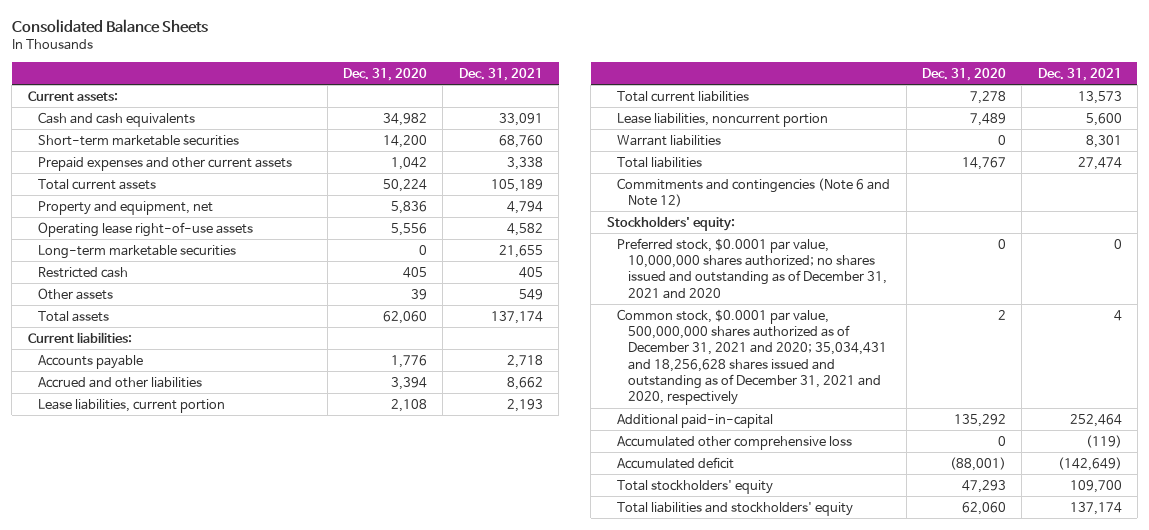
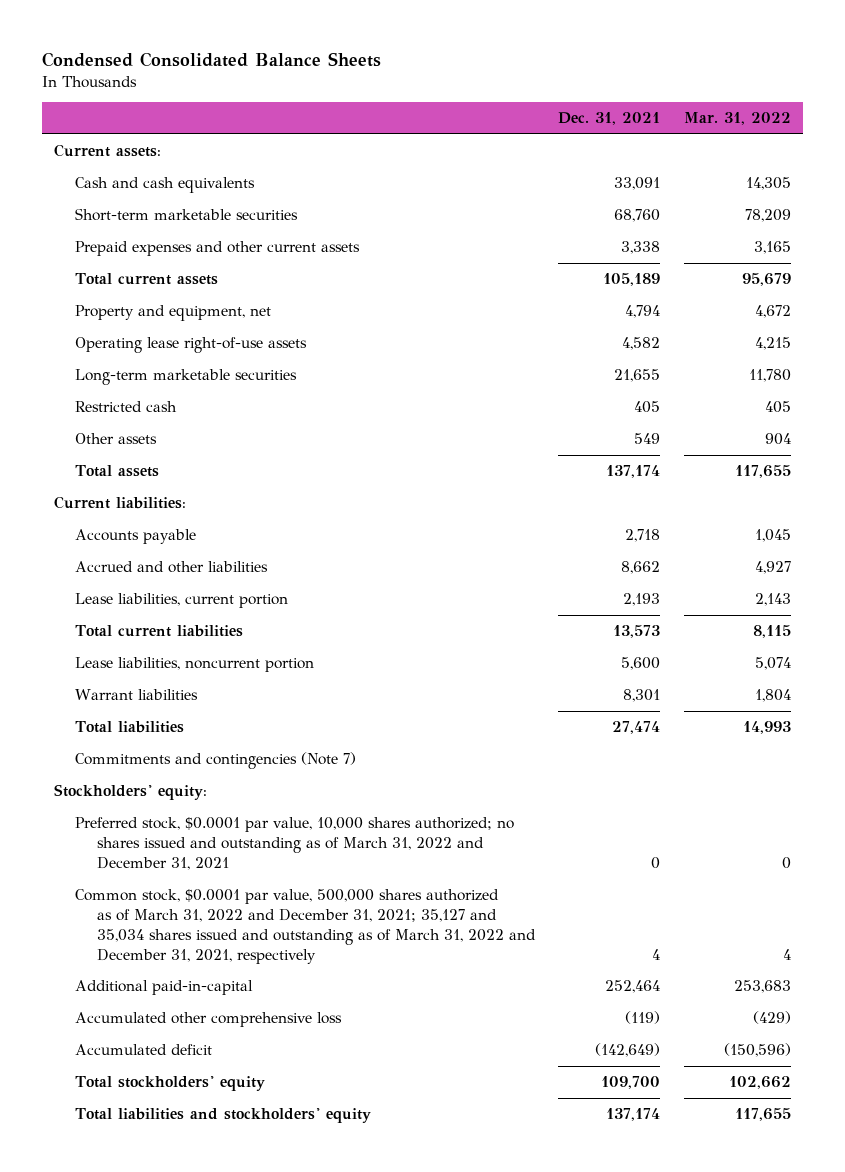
- Consolidated Balance Sheets
+ Condensed Consolidated Balance Sheets
- | Dec. 31, 2020 | Dec. 31, 2021
+ | Dec. 31, 2021 | Mar. 31, 2022
- Commitments and contingencies (Note 6 and Note 12)
+ Commitments and contingencies (Note 7)
- Preferred stock, $0.0001 par value, 10,000,000 shares authorized; no shares issued and outstanding as of December 31, 2021 and 2020 | 0 | 0
- Common stock, $0.0001 par value, 500,000,000 shares authorized as of December 31, 2021 and 2020; 35,034,431 and 18,256,628 shares issued and outstanding as of December 31, 2021 and 2020, respectively | 2 | 4
+ Preferred stock, $0.0001 par value, 10,000 shares authorized; no shares issued and outstanding as of March 31, 2022 and December 31, 2021 | 0 | 0
+ Common stock, $0.0001 par value, 500,000 shares authorized as of March 31, 2022 and December 31, 2021; 35,127 and 35,034 shares issued and outstanding as of March 31, 2022 and December 31, 2021, respectively | 4 | 4

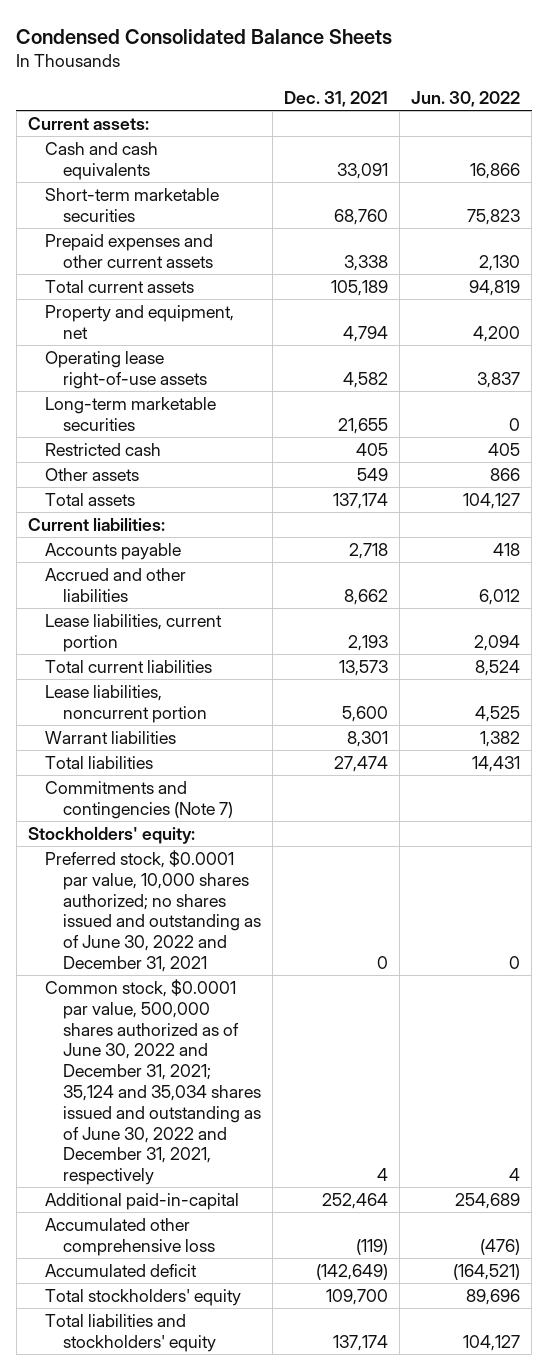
- | Dec. 31, 2021 | Mar. 31, 2022
+ | Dec. 31, 2021 | Jun. 30, 2022
- Preferred stock, $0.0001 par value, 10,000 shares authorized; no shares issued and outstanding as of March 31, 2022 and December 31, 2021 | 0 | 0
- Common stock, $0.0001 par value, 500,000 shares authorized as of March 31, 2022 and December 31, 2021; 35,127 and 35,034 shares issued and outstanding as of March 31, 2022 and December 31, 2021, respectively | 4 | 4
+ Preferred stock, $0.0001 par value, 10,000 shares authorized; no shares issued and outstanding as of June 30, 2022 and December 31, 2021 | 0 | 0
+ Common stock, $0.0001 par value, 500,000 shares authorized as of June 30, 2022 and December 31, 2021; 35,124 and 35,034 shares issued and outstanding as of June 30, 2022 and December 31, 2021, respectively | 4 | 4

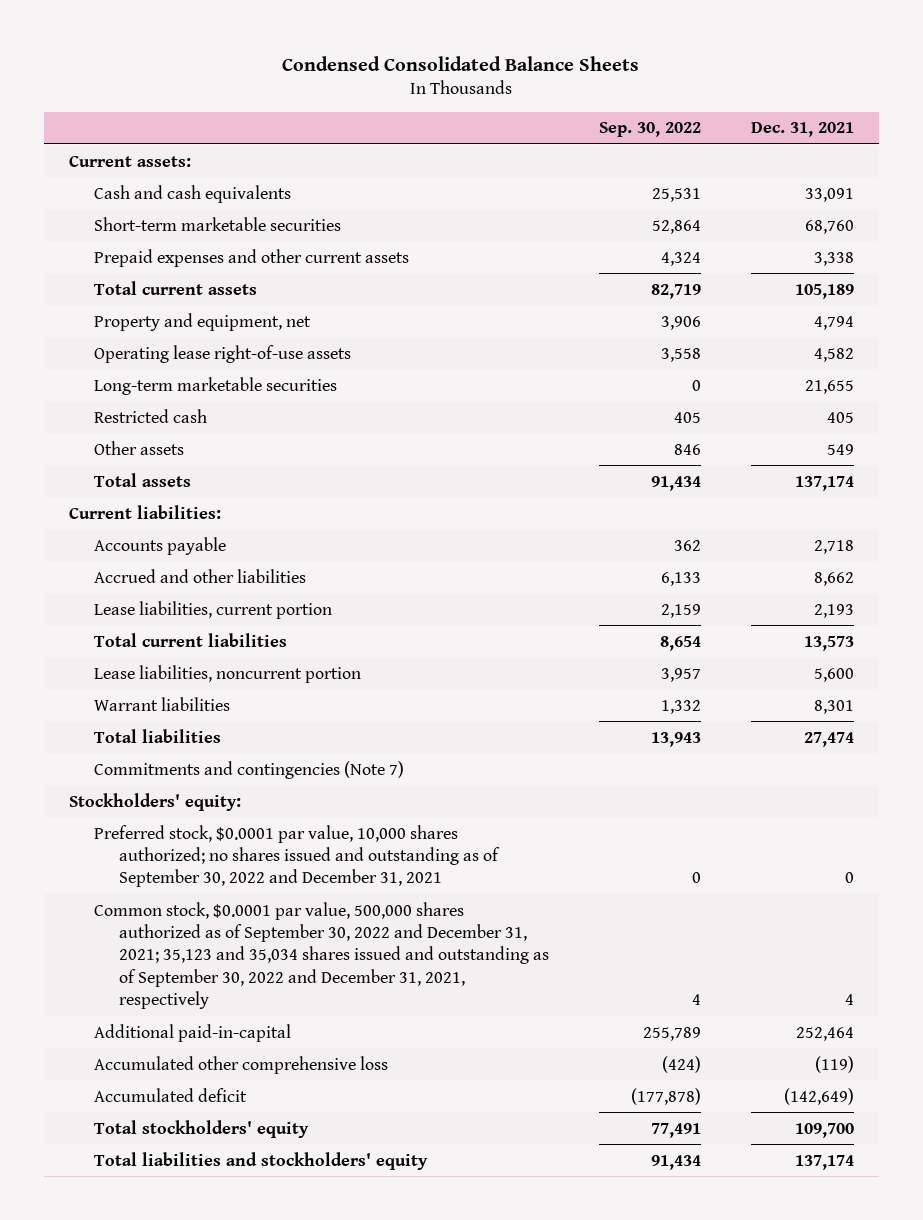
- | Dec. 31, 2021 | Jun. 30, 2022
+ | Sep. 30, 2022 | Dec. 31, 2021
- Preferred stock, $0.0001 par value, 10,000 shares authorized; no shares issued and outstanding as of June 30, 2022 and December 31, 2021 | 0 | 0
- Common stock, $0.0001 par value, 500,000 shares authorized as of June 30, 2022 and December 31, 2021; 35,124 and 35,034 shares issued and outstanding as of June 30, 2022 and December 31, 2021, respectively | 4 | 4
+ Preferred stock, $0.0001 par value, 10,000 shares authorized; no shares issued and outstanding as of September 30, 2022 and December 31, 2021 | 0 | 0
+ Common stock, $0.0001 par value, 500,000 shares authorized as of September 30, 2022 and December 31, 2021; 35,123 and 35,034 shares issued and outstanding as of September 30, 2022 and December 31, 2021, respectively | 4 | 4

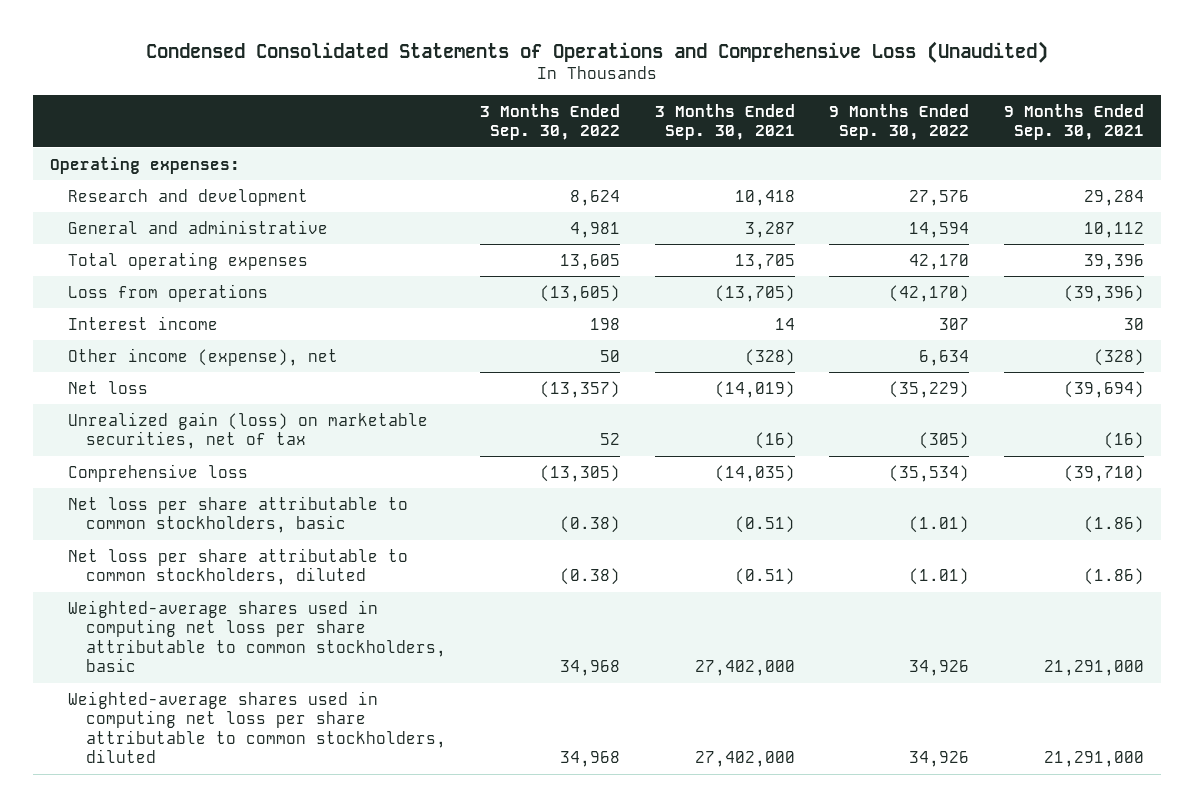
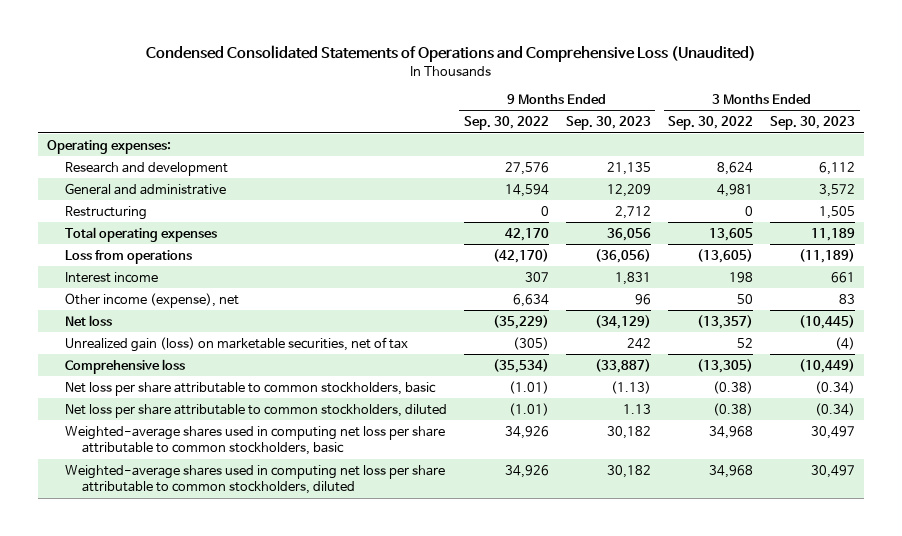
- | 3 Months Ended Sep. 30, 2022 | 3 Months Ended Sep. 30, 2021 | 9 Months Ended Sep. 30, 2022 | 9 Months Ended Sep. 30, 2021
+ | 9 Months Ended Sep. 30, 2022 | 9 Months Ended Sep. 30, 2023 | 3 Months Ended Sep. 30, 2022 | 3 Months Ended Sep. 30, 2023
+ Restructuring | 0 | 2,712 | 0 | 1,505

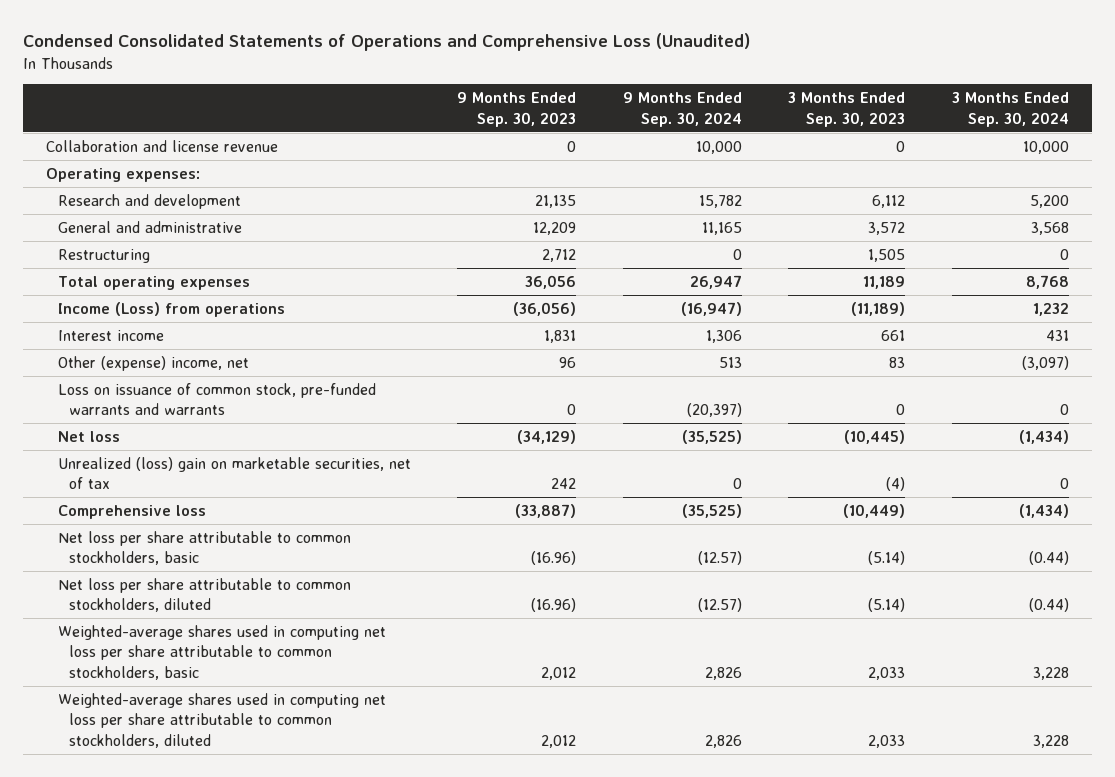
- | 9 Months Ended Sep. 30, 2022 | 9 Months Ended Sep. 30, 2023 | 3 Months Ended Sep. 30, 2022 | 3 Months Ended Sep. 30, 2023
+ | 9 Months Ended Sep. 30, 2023 | 9 Months Ended Sep. 30, 2024 | 3 Months Ended Sep. 30, 2023 | 3 Months Ended Sep. 30, 2024
+ Collaboration and license revenue | 0 | 10,000 | 0 | 10,000
- Loss from operations | (42,170) | (36,056) | (13,605) | (11,189)
+ Income (Loss) from operations | (36,056) | (16,947) | (11,189) | 1,232
- Other income (expense), net | 6,634 | 96 | 50 | 83
+ Other (expense) income, net | 96 | 513 | 83 | (3,097)
+ Loss on issuance of common stock, pre-funded warrants and warrants | 0 | (20,397) | 0 | 0
- Unrealized gain (loss) on marketable securities, net of tax | (305) | 242 | 52 | (4)
+ Unrealized (loss) gain on marketable securities, net of tax | 242 | 0 | (4) | 0
- Net loss per share attributable to common stockholders, basic | (1.01) | (1.13) | (0.38) | (0.34)
- Net loss per share attributable to common stockholders, diluted | (1.01) | 1.13 | (0.38) | (0.34)
- Weighted-average shares used in computing net loss per share attributable to common stockholders, basic | 34,926 | 30,182 | 34,968 | 30,497
- Weighted-average shares used in computing net loss per share attributable to common stockholders, diluted | 34,926 | 30,182 | 34,968 | 30,497
+ Net loss per share attributable to common stockholders, basic | (16.96) | (12.57) | (5.14) | (0.44)
+ Net loss per share attributable to common stockholders, diluted | (16.96) | (12.57) | (5.14) | (0.44)
+ Weighted-average shares used in computing net loss per share attributable to common stockholders, basic | 2,012 | 2,826 | 2,033 | 3,228
+ Weighted-average shares used in computing net loss per share attributable to common stockholders, diluted | 2,012 | 2,826 | 2,033 | 3,228

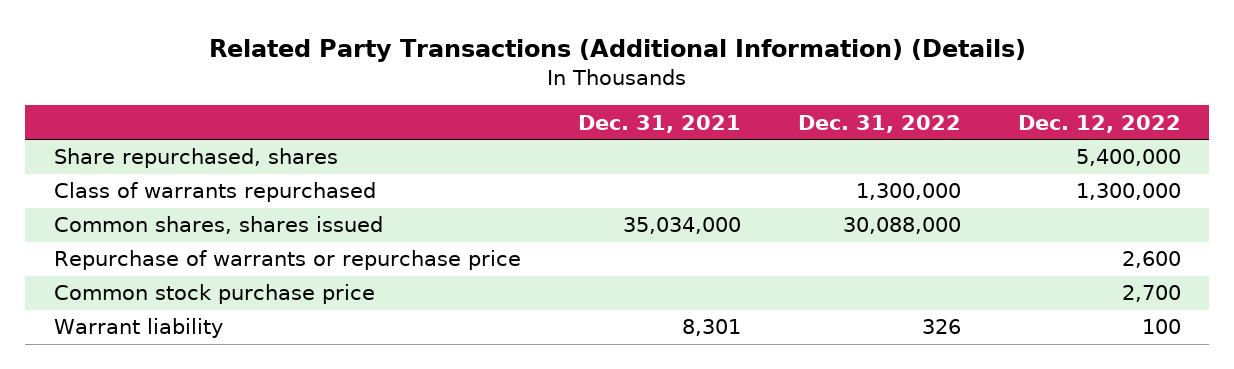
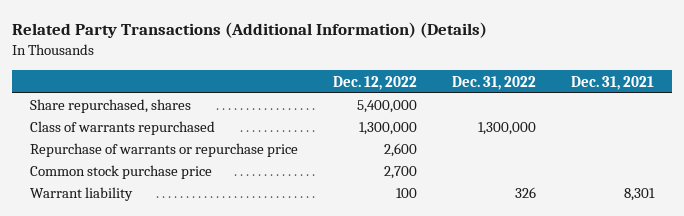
- | Dec. 31, 2021 | Dec. 31, 2022 | Dec. 12, 2022
+ | Dec. 12, 2022 | Dec. 31, 2022 | Dec. 31, 2021
- Common shares, shares issued | 35,034,000 | 30,088,000 |

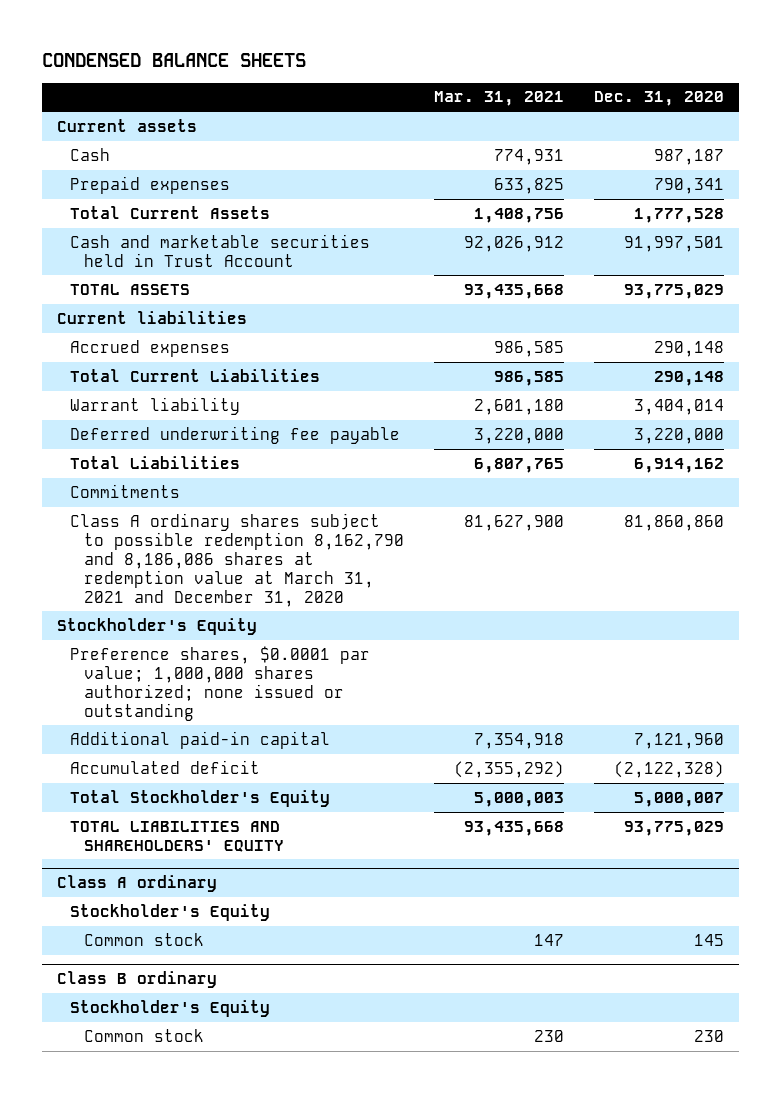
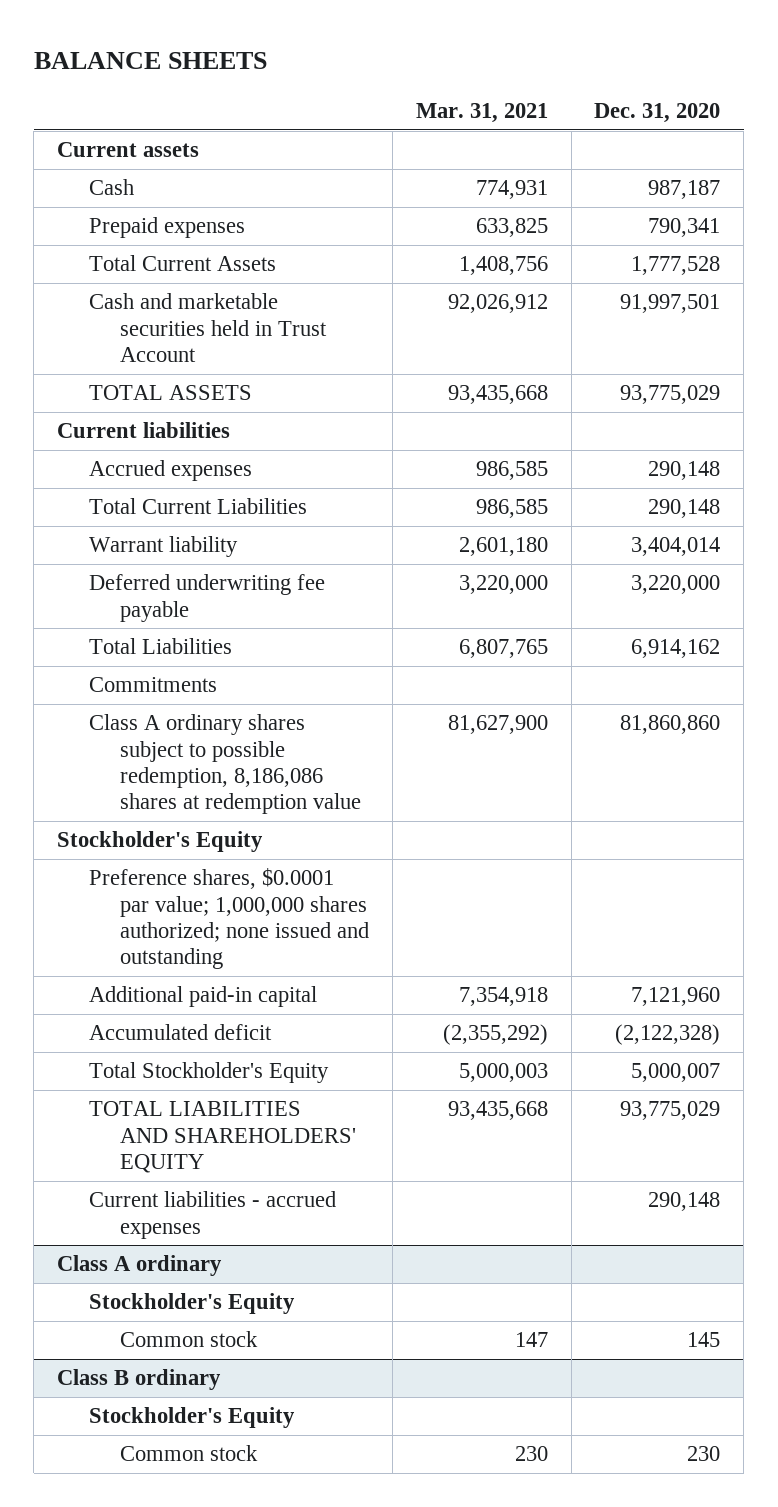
- CONDENSED BALANCE SHEETS
+ BALANCE SHEETS
- Class A ordinary shares subject to possible redemption 8,162,790 and 8,186,086 shares at redemption value at March 31, 2021 and December 31, 2020 | 81,627,900 | 81,860,860
+ Class A ordinary shares subject to possible redemption, 8,186,086 shares at redemption value | 81,627,900 | 81,860,860
- Preference shares, $0.0001 par value; 1,000,000 shares authorized; none issued or outstanding
+ Preference shares, $0.0001 par value; 1,000,000 shares authorized; none issued and outstanding
+ Current liabilities - accrued expenses | | 290,148

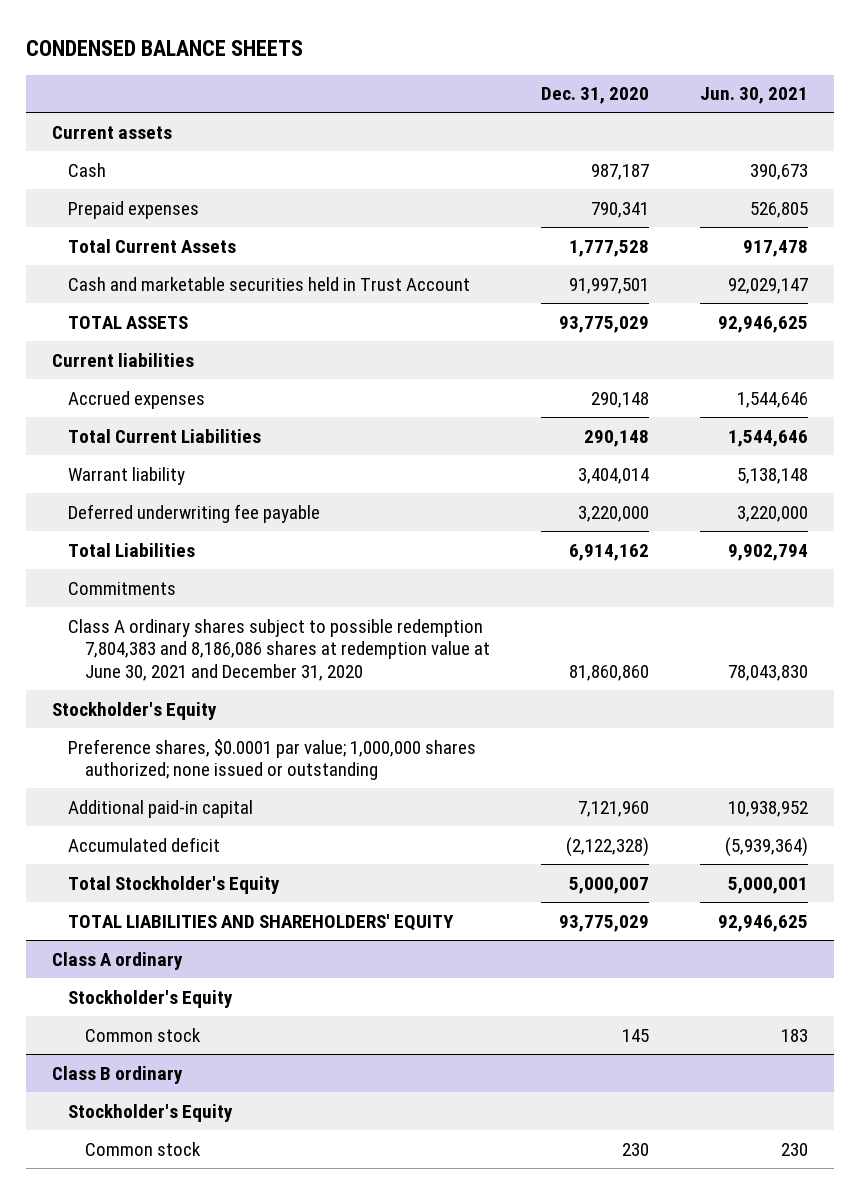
- BALANCE SHEETS
+ CONDENSED BALANCE SHEETS
- | Mar. 31, 2021 | Dec. 31, 2020
+ | Dec. 31, 2020 | Jun. 30, 2021
- Class A ordinary shares subject to possible redemption, 8,186,086 shares at redemption value | 81,627,900 | 81,860,860
+ Class A ordinary shares subject to possible redemption 7,804,383 and 8,186,086 shares at redemption value at June 30, 2021 and December 31, 2020 | 81,860,860 | 78,043,830
- Preference shares, $0.0001 par value; 1,000,000 shares authorized; none issued and outstanding
+ Preference shares, $0.0001 par value; 1,000,000 shares authorized; none issued or outstanding
- Current liabilities - accrued expenses | | 290,148

